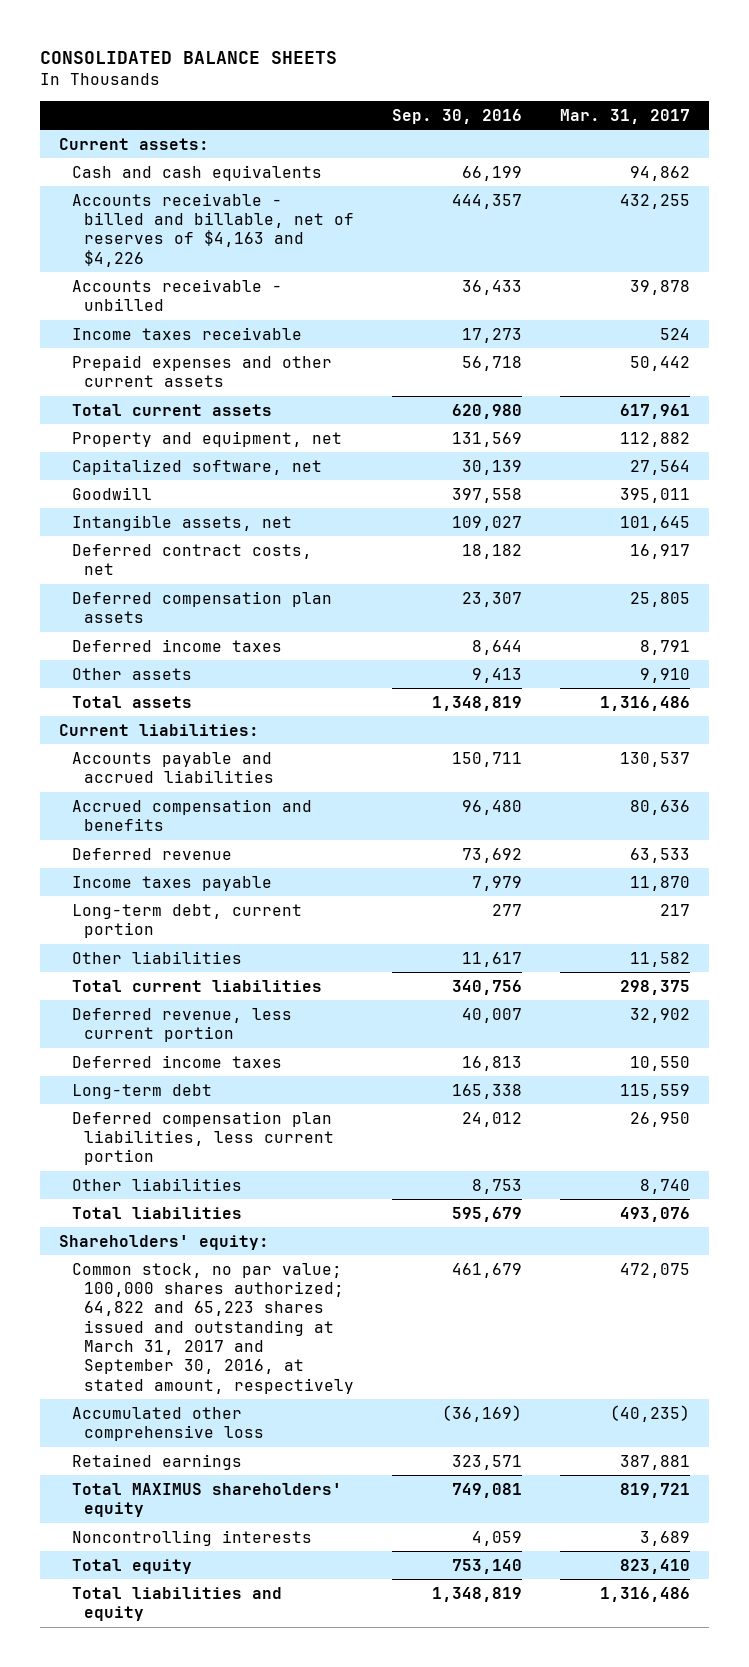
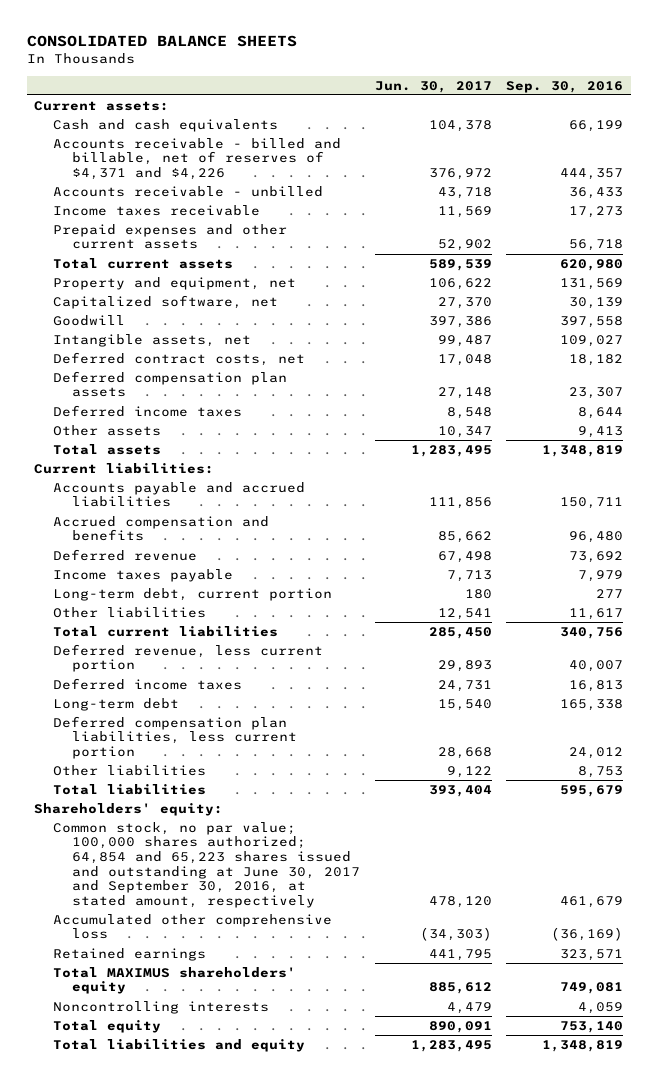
- | Sep. 30, 2016 | Mar. 31, 2017
+ | Jun. 30, 2017 | Sep. 30, 2016
- Accounts receivable - billed and billable, net of reserves of $4,163 and $4,226 | 444,357 | 432,255
+ Accounts receivable - billed and billable, net of reserves of $4,371 and $4,226 | 376,972 | 444,357
- Common stock, no par value; 100,000 shares authorized; 64,822 and 65,223 shares issued and outstanding at March 31, 2017 and September 30, 2016, at stated amount, respectively | 461,679 | 472,075
+ Common stock, no par value; 100,000 shares authorized; 64,854 and 65,223 shares issued and outstanding at June 30, 2017 and September 30, 2016, at stated amount, respectively | 478,120 | 461,679

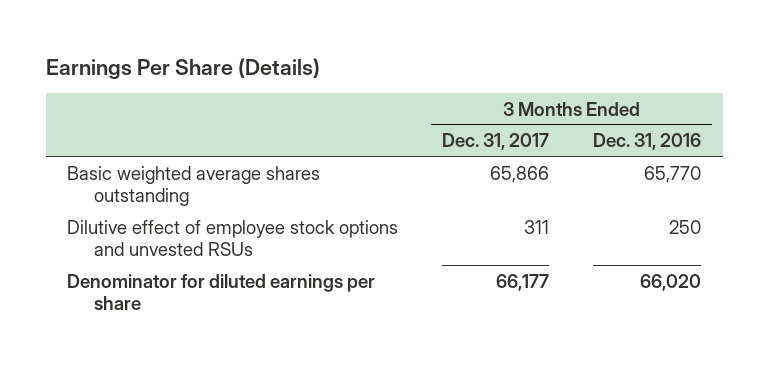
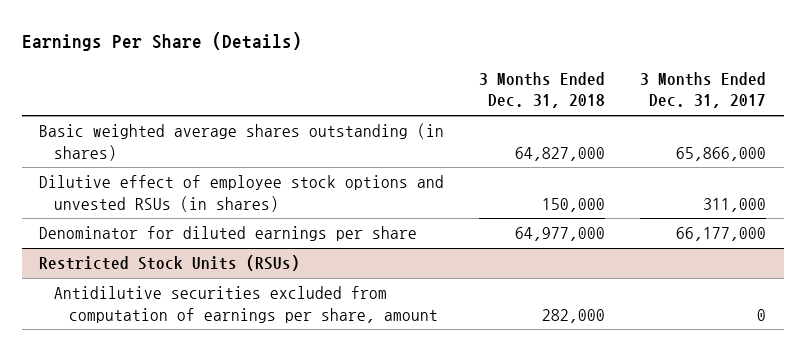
- | 3 Months Ended Dec. 31, 2017 | 3 Months Ended Dec. 31, 2016
+ | 3 Months Ended Dec. 31, 2018 | 3 Months Ended Dec. 31, 2017
- Basic weighted average shares outstanding | 65,866 | 65,770
- Dilutive effect of employee stock options and unvested RSUs | 311 | 250
- Denominator for diluted earnings per share | 66,177 | 66,020
+ Basic weighted average shares outstanding (in shares) | 64,827,000 | 65,866,000
+ Dilutive effect of employee stock options and unvested RSUs (in shares) | 150,000 | 311,000
+ Denominator for diluted earnings per share | 64,977,000 | 66,177,000
+ Restricted Stock Units (RSUs)
+ Antidilutive securities excluded from computation of earnings per share, amount | 282,000 | 0

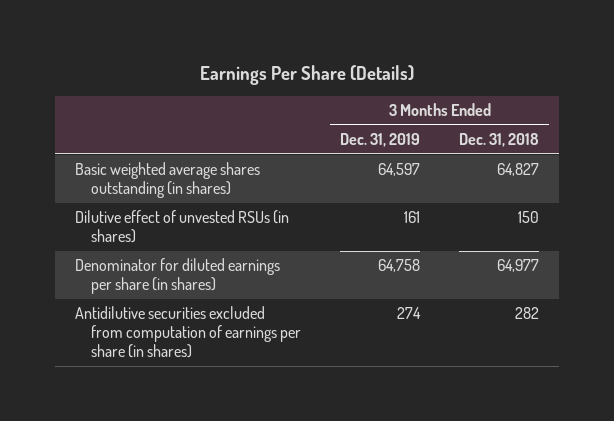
- | 3 Months Ended Dec. 31, 2018 | 3 Months Ended Dec. 31, 2017
+ | 3 Months Ended Dec. 31, 2019 | 3 Months Ended Dec. 31, 2018
- Basic weighted average shares outstanding (in shares) | 64,827,000 | 65,866,000
- Dilutive effect of employee stock options and unvested RSUs (in shares) | 150,000 | 311,000
- Denominator for diluted earnings per share | 64,977,000 | 66,177,000
- Restricted Stock Units (RSUs)
- Antidilutive securities excluded from computation of earnings per share, amount | 282,000 | 0
+ Basic weighted average shares outstanding (in shares) | 64,597 | 64,827
+ Dilutive effect of unvested RSUs (in shares) | 161 | 150
+ Denominator for diluted earnings per share (in shares) | 64,758 | 64,977
+ Antidilutive securities excluded from computation of earnings per share (in shares) | 274 | 282

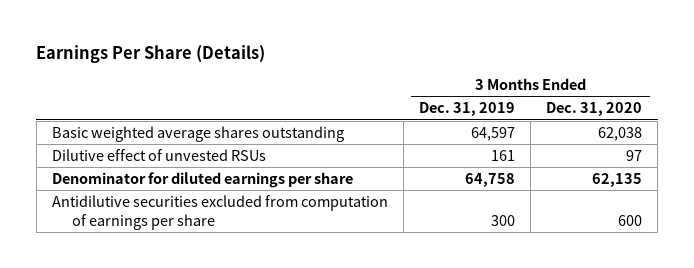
- | 3 Months Ended Dec. 31, 2019 | 3 Months Ended Dec. 31, 2018
+ | 3 Months Ended Dec. 31, 2019 | 3 Months Ended Dec. 31, 2020
- Basic weighted average shares outstanding (in shares) | 64,597 | 64,827
- Dilutive effect of unvested RSUs (in shares) | 161 | 150
- Denominator for diluted earnings per share (in shares) | 64,758 | 64,977
- Antidilutive securities excluded from computation of earnings per share (in shares) | 274 | 282
+ Basic weighted average shares outstanding | 64,597 | 62,038
+ Dilutive effect of unvested RSUs | 161 | 97
+ Denominator for diluted earnings per share | 64,758 | 62,135
+ Antidilutive securities excluded from computation of earnings per share | 300 | 600

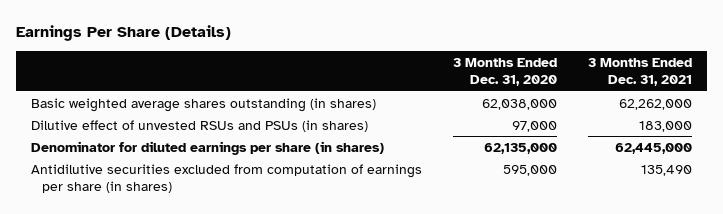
- | 3 Months Ended Dec. 31, 2019 | 3 Months Ended Dec. 31, 2020
+ | 3 Months Ended Dec. 31, 2020 | 3 Months Ended Dec. 31, 2021
- Basic weighted average shares outstanding | 64,597 | 62,038
- Dilutive effect of unvested RSUs | 161 | 97
- Denominator for diluted earnings per share | 64,758 | 62,135
- Antidilutive securities excluded from computation of earnings per share | 300 | 600
+ Basic weighted average shares outstanding (in shares) | 62,038,000 | 62,262,000
+ Dilutive effect of unvested RSUs and PSUs (in shares) | 97,000 | 183,000
+ Denominator for diluted earnings per share (in shares) | 62,135,000 | 62,445,000
+ Antidilutive securities excluded from computation of earnings per share (in shares) | 595,000 | 135,490

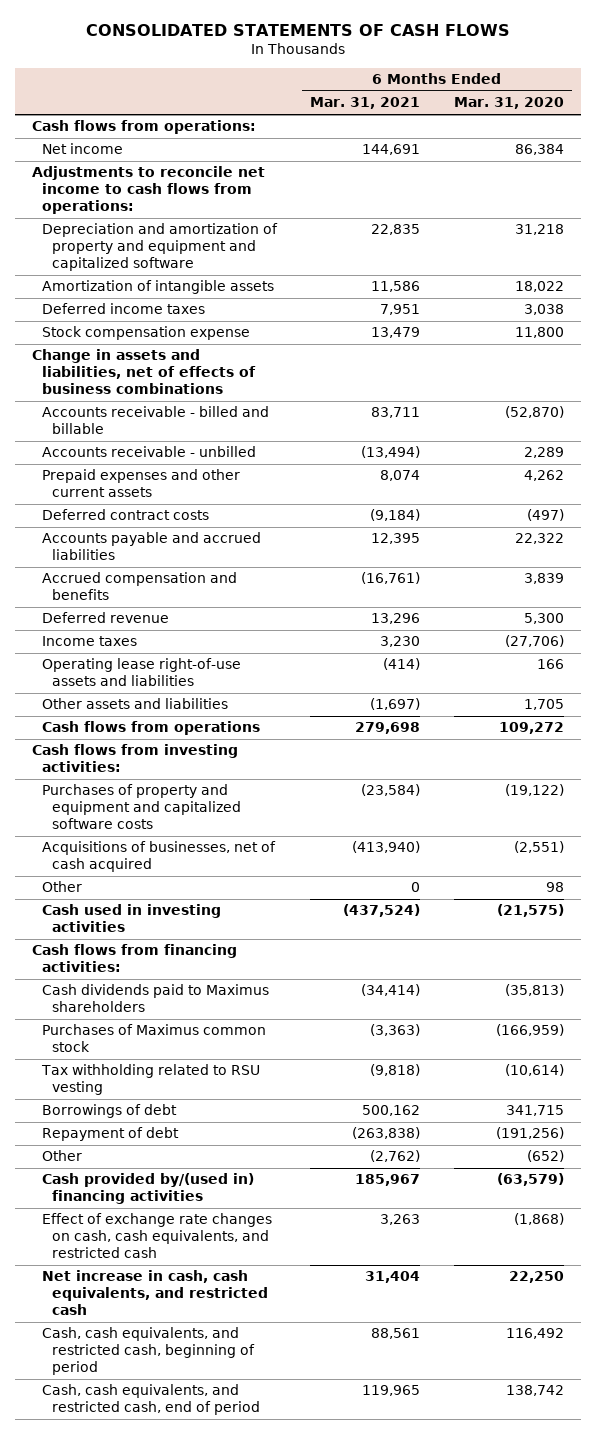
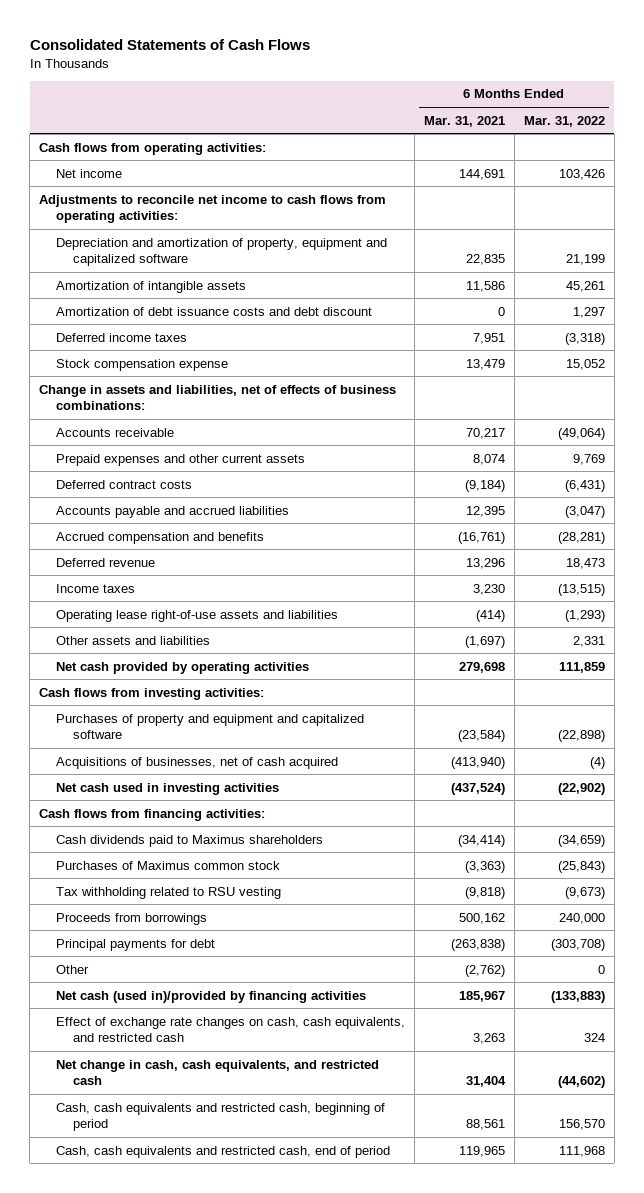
- CONSOLIDATED STATEMENTS OF CASH FLOWS
+ Consolidated Statements of Cash Flows
- | 6 Months Ended Mar. 31, 2021 | 6 Months Ended Mar. 31, 2020
+ | 6 Months Ended Mar. 31, 2021 | 6 Months Ended Mar. 31, 2022
- Cash flows from operations:
+ Cash flows from operating activities:
- Adjustments to reconcile net income to cash flows from operations:
- Depreciation and amortization of property and equipment and capitalized software | 22,835 | 31,218
+ Adjustments to reconcile net income to cash flows from operating activities:
+ Depreciation and amortization of property, equipment and capitalized software | 22,835 | 21,199
+ Amortization of debt issuance costs and debt discount | 0 | 1,297
- Change in assets and liabilities, net of effects of business combinations
- Accounts receivable - billed and billable | 83,711 | (52,870)
- Accounts receivable - unbilled | (13,494) | 2,289
+ Change in assets and liabilities, net of effects of business combinations:
+ Accounts receivable | 70,217 | (49,064)
- Cash flows from operations | 279,698 | 109,272
+ Net cash provided by operating activities | 279,698 | 111,859
- Purchases of property and equipment and capitalized software costs | (23,584) | (19,122)
+ Purchases of property and equipment and capitalized software | (23,584) | (22,898)
- Other | 0 | 98
- Cash used in investing activities | (437,524) | (21,575)
+ Net cash used in investing activities | (437,524) | (22,902)
- Borrowings of debt | 500,162 | 341,715
- Repayment of debt | (263,838) | (191,256)
+ Proceeds from borrowings | 500,162 | 240,000
+ Principal payments for debt | (263,838) | (303,708)
- Cash provided by/(used in) financing activities | 185,967 | (63,579)
+ Net cash (used in)/provided by financing activities | 185,967 | (133,883)
- Net increase in cash, cash equivalents, and restricted cash | 31,404 | 22,250
- Cash, cash equivalents, and restricted cash, beginning of period | 88,561 | 116,492
- Cash, cash equivalents, and restricted cash, end of period | 119,965 | 138,742
+ Net change in cash, cash equivalents, and restricted cash | 31,404 | (44,602)
+ Cash, cash equivalents and restricted cash, beginning of period | 88,561 | 156,570
+ Cash, cash equivalents and restricted cash, end of period | 119,965 | 111,968

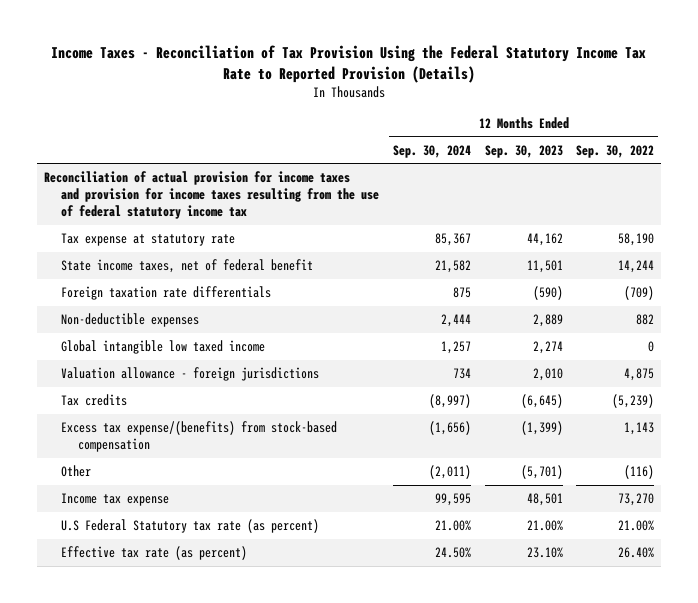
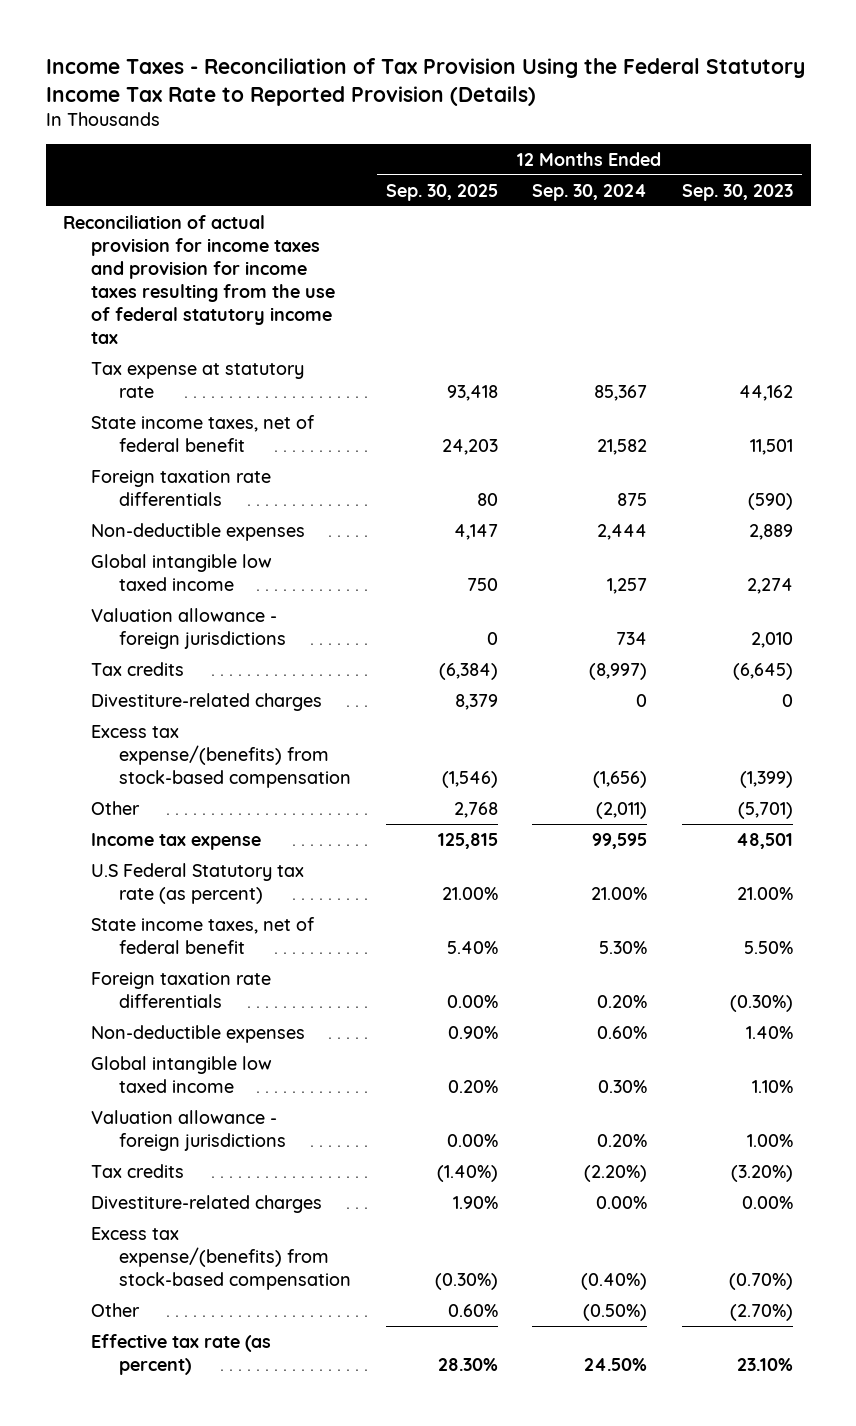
- | 12 Months Ended Sep. 30, 2024 | 12 Months Ended Sep. 30, 2023 | 12 Months Ended Sep. 30, 2022
+ | 12 Months Ended Sep. 30, 2025 | 12 Months Ended Sep. 30, 2024 | 12 Months Ended Sep. 30, 2023
+ Divestiture-related charges | 8,379 | 0 | 0
+ State income taxes, net of federal benefit | 5.40% | 5.30% | 5.50%
+ Foreign taxation rate differentials | 0.00% | 0.20% | (0.30%)
+ Non-deductible expenses | 0.90% | 0.60% | 1.40%
+ Global intangible low taxed income | 0.20% | 0.30% | 1.10%
+ Valuation allowance - foreign jurisdictions | 0.00% | 0.20% | 1.00%
+ Tax credits | (1.40%) | (2.20%) | (3.20%)
+ Divestiture-related charges | 1.90% | 0.00% | 0.00%
+ Excess tax expense/(benefits) from stock-based compensation | (0.30%) | (0.40%) | (0.70%)
+ Other | 0.60% | (0.50%) | (2.70%)

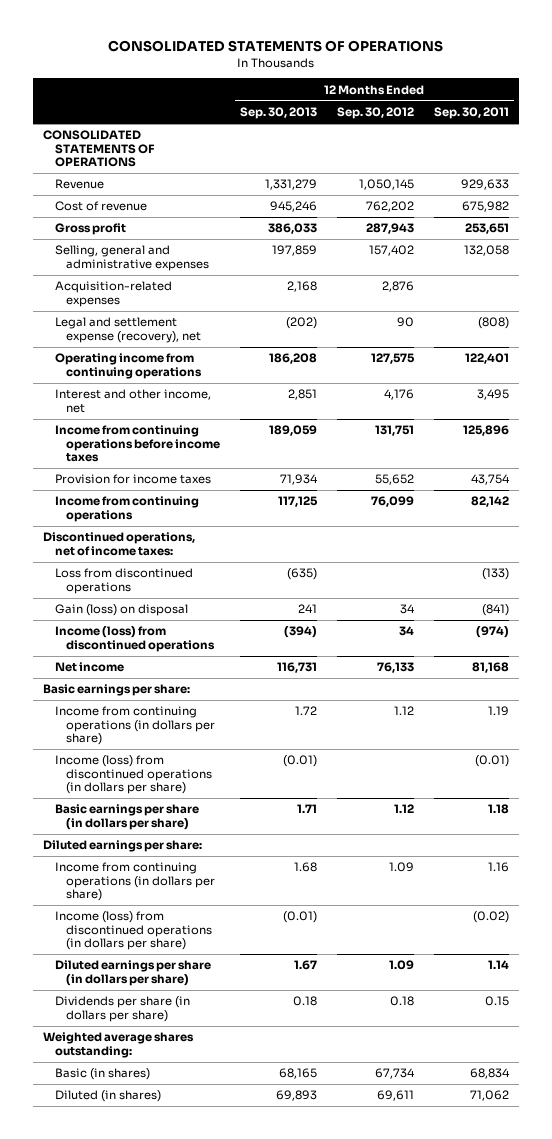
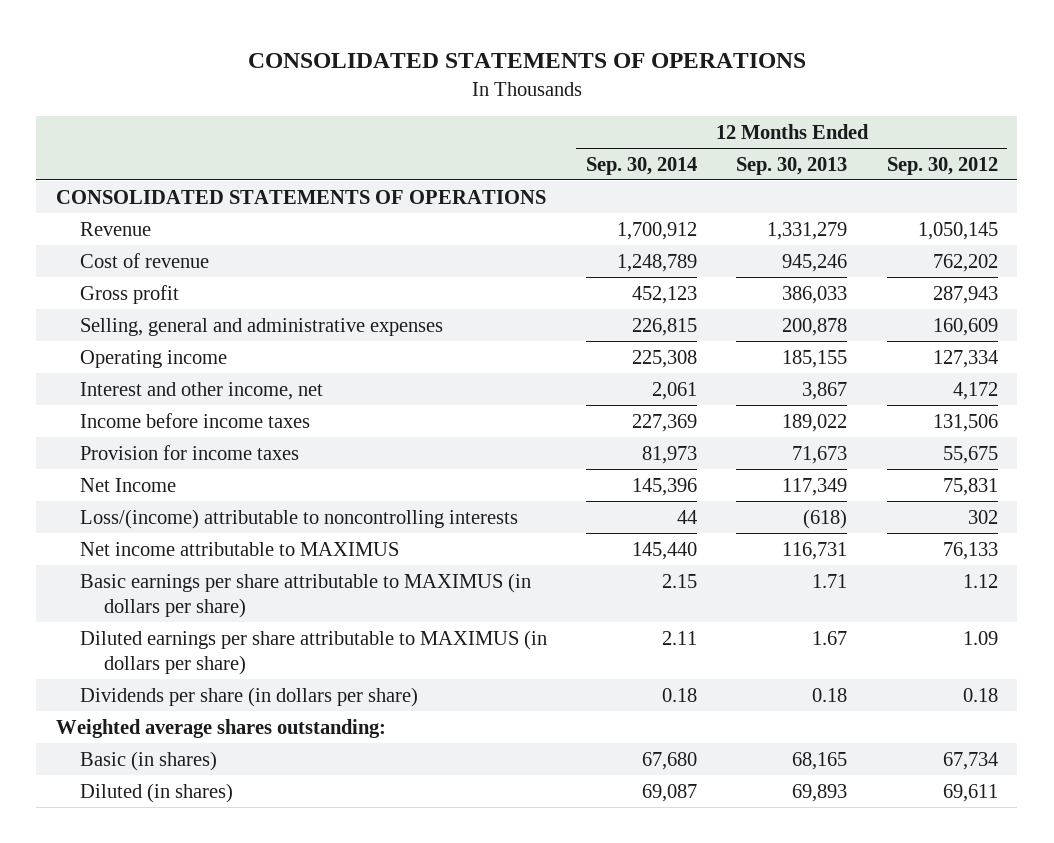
- | 12 Months Ended Sep. 30, 2013 | 12 Months Ended Sep. 30, 2012 | 12 Months Ended Sep. 30, 2011
+ | 12 Months Ended Sep. 30, 2014 | 12 Months Ended Sep. 30, 2013 | 12 Months Ended Sep. 30, 2012
- Selling, general and administrative expenses | 197,859 | 157,402 | 132,058
- Acquisition-related expenses | 2,168 | 2,876 |
- Legal and settlement expense (recovery), net | (202) | 90 | (808)
- Operating income from continuing operations | 186,208 | 127,575 | 122,401
- Interest and other income, net | 2,851 | 4,176 | 3,495
- Income from continuing operations before income taxes | 189,059 | 131,751 | 125,896
- Provision for income taxes | 71,934 | 55,652 | 43,754
- Income from continuing operations | 117,125 | 76,099 | 82,142
- Discontinued operations, net of income taxes:
- Loss from discontinued operations | (635) | | (133)
- Gain (loss) on disposal | 241 | 34 | (841)
- Income (loss) from discontinued operations | (394) | 34 | (974)
- Net income | 116,731 | 76,133 | 81,168
- Basic earnings per share:
- Income from continuing operations (in dollars per share) | 1.72 | 1.12 | 1.19
- Income (loss) from discontinued operations (in dollars per share) | (0.01) | | (0.01)
- Basic earnings per share (in dollars per share) | 1.71 | 1.12 | 1.18
- Diluted earnings per share:
- Income from continuing operations (in dollars per share) | 1.68 | 1.09 | 1.16
- Income (loss) from discontinued operations (in dollars per share) | (0.01) | | (0.02)
- Diluted earnings per share (in dollars per share) | 1.67 | 1.09 | 1.14
+ Selling, general and administrative expenses | 226,815 | 200,878 | 160,609
+ Operating income | 225,308 | 185,155 | 127,334
+ Interest and other income, net | 2,061 | 3,867 | 4,172
+ Income before income taxes | 227,369 | 189,022 | 131,506
+ Provision for income taxes | 81,973 | 71,673 | 55,675
+ Net Income | 145,396 | 117,349 | 75,831
+ Loss/(income) attributable to noncontrolling interests | 44 | (618) | 302
+ Net income attributable to MAXIMUS | 145,440 | 116,731 | 76,133
+ Basic earnings per share attributable to MAXIMUS (in dollars per share) | 2.15 | 1.71 | 1.12
+ Diluted earnings per share attributable to MAXIMUS (in dollars per share) | 2.11 | 1.67 | 1.09

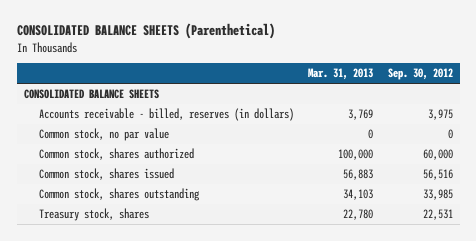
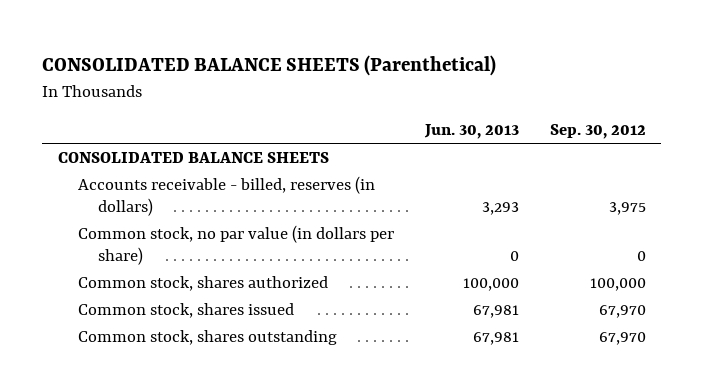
- | Mar. 31, 2013 | Sep. 30, 2012
+ | Jun. 30, 2013 | Sep. 30, 2012
- Common stock, no par value | 0 | 0
- Common stock, shares authorized | 100,000 | 60,000
- Common stock, shares issued | 56,883 | 56,516
- Common stock, shares outstanding | 34,103 | 33,985
- Treasury stock, shares | 22,780 | 22,531
+ Common stock, no par value (in dollars per share) | 0 | 0
+ Common stock, shares authorized | 100,000 | 100,000
+ Common stock, shares issued | 67,981 | 67,970
+ Common stock, shares outstanding | 67,981 | 67,970

